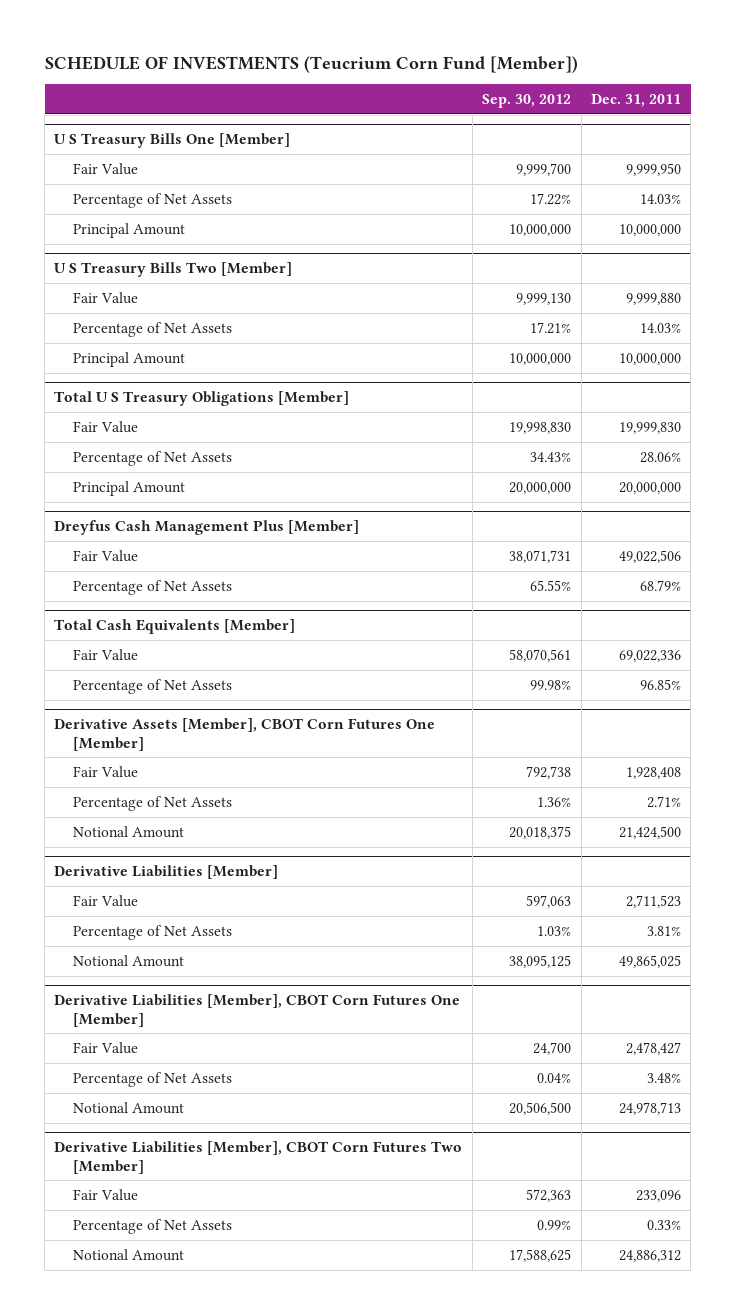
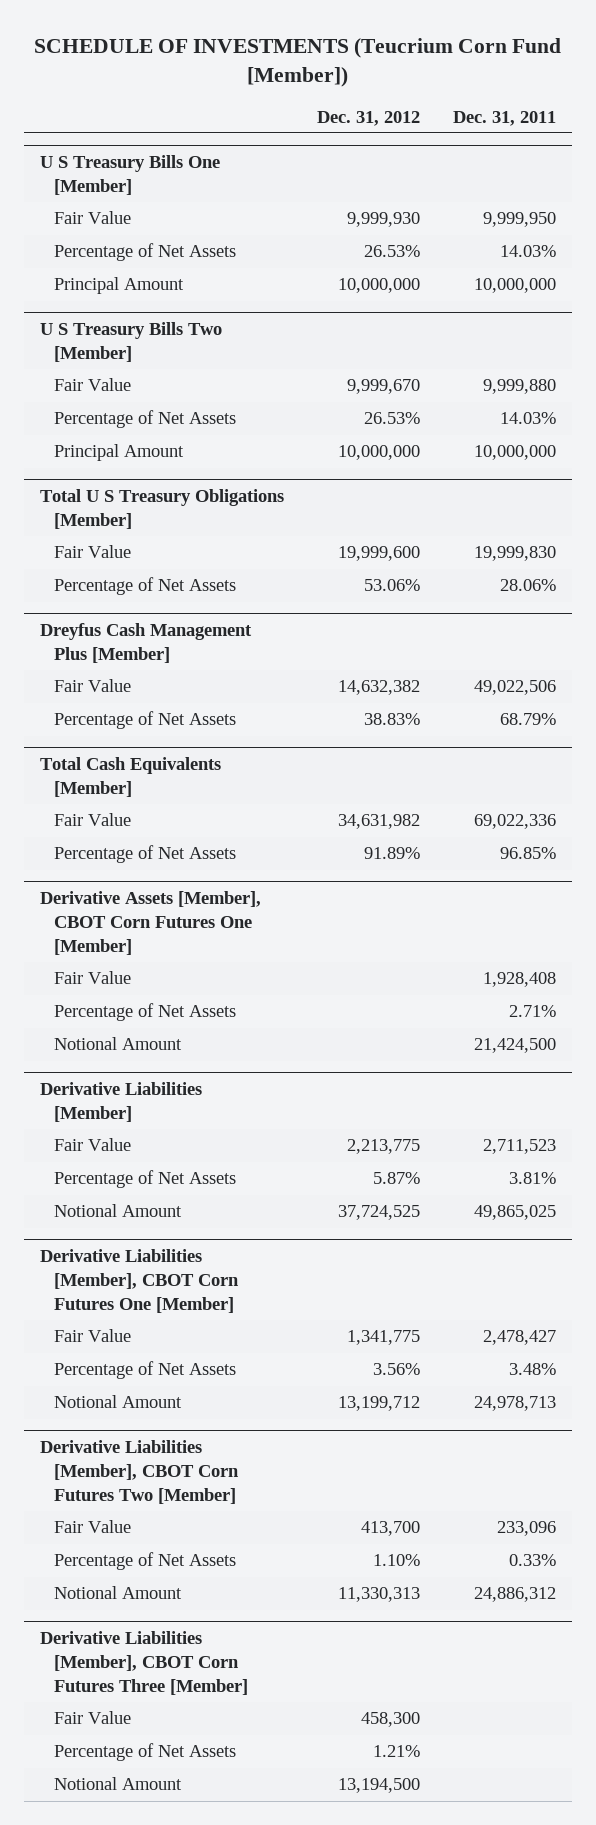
- | Sep. 30, 2012 | Dec. 31, 2011
+ | Dec. 31, 2012 | Dec. 31, 2011
@ Total U S Treasury Obligations [Member]
- Principal Amount | 20,000,000 | 20,000,000
+ Derivative Liabilities [Member], CBOT Corn Futures Three [Member]
+ Fair Value | 458,300 |
+ Percentage of Net Assets | 1.21% |
+ Notional Amount | 13,194,500 |

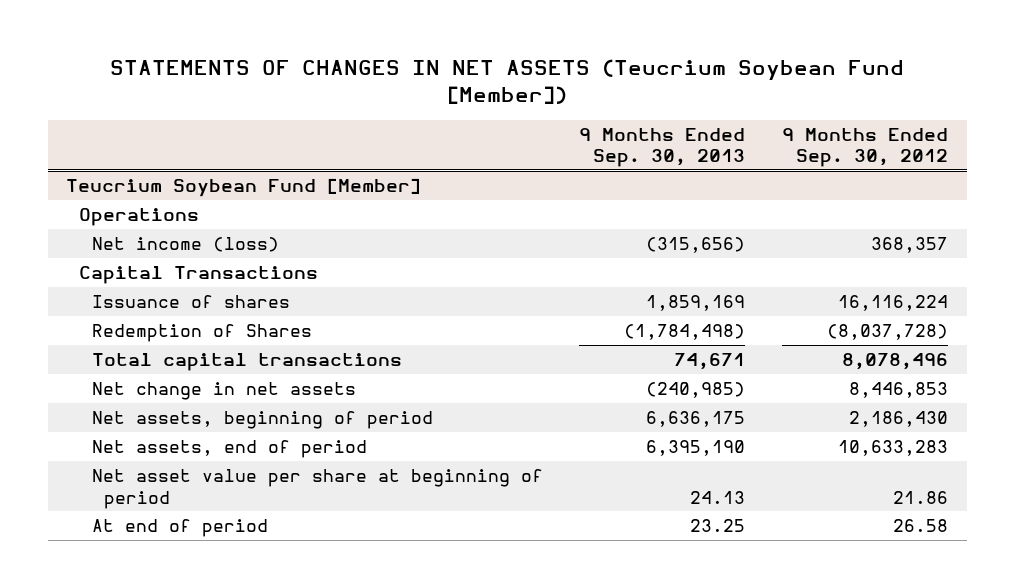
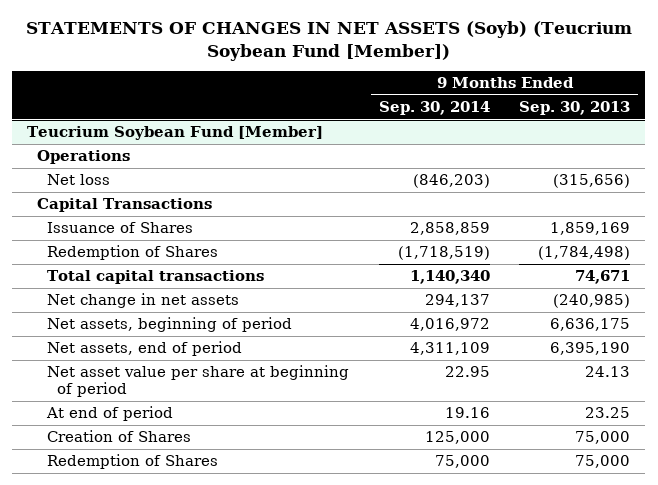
- STATEMENTS OF CHANGES IN NET ASSETS (Teucrium Soybean Fund [Member])
+ STATEMENTS OF CHANGES IN NET ASSETS (Soyb) (Teucrium Soybean Fund [Member])
- | 9 Months Ended Sep. 30, 2013 | 9 Months Ended Sep. 30, 2012
+ | 9 Months Ended Sep. 30, 2014 | 9 Months Ended Sep. 30, 2013
@ Teucrium Soybean Fund [Member]
- Net income (loss) | (315,656) | 368,357
+ Net loss | (846,203) | (315,656)
- Issuance of shares | 1,859,169 | 16,116,224
+ Issuance of Shares | 2,858,859 | 1,859,169
+ Creation of Shares | 125,000 | 75,000
+ Redemption of Shares | 75,000 | 75,000

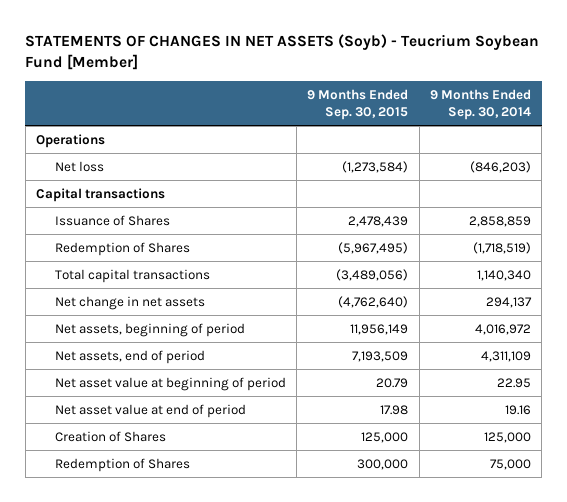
- STATEMENTS OF CHANGES IN NET ASSETS (Soyb) (Teucrium Soybean Fund [Member])
+ STATEMENTS OF CHANGES IN NET ASSETS (Soyb) - Teucrium Soybean Fund [Member]
- | 9 Months Ended Sep. 30, 2014 | 9 Months Ended Sep. 30, 2013
+ | 9 Months Ended Sep. 30, 2015 | 9 Months Ended Sep. 30, 2014
- Teucrium Soybean Fund [Member]
- Capital Transactions
+ Capital transactions
- Net asset value per share at beginning of period | 22.95 | 24.13
- At end of period | 19.16 | 23.25
+ Net asset value at beginning of period | 20.79 | 22.95
+ Net asset value at end of period | 17.98 | 19.16

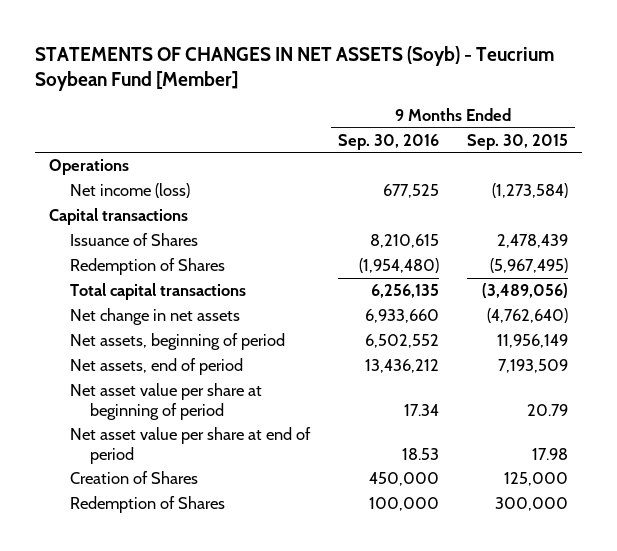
- | 9 Months Ended Sep. 30, 2015 | 9 Months Ended Sep. 30, 2014
+ | 9 Months Ended Sep. 30, 2016 | 9 Months Ended Sep. 30, 2015
- Net loss | (1,273,584) | (846,203)
+ Net income (loss) | 677,525 | (1,273,584)
- Net asset value at beginning of period | 20.79 | 22.95
- Net asset value at end of period | 17.98 | 19.16
+ Net asset value per share at beginning of period | 17.34 | 20.79
+ Net asset value per share at end of period | 18.53 | 17.98

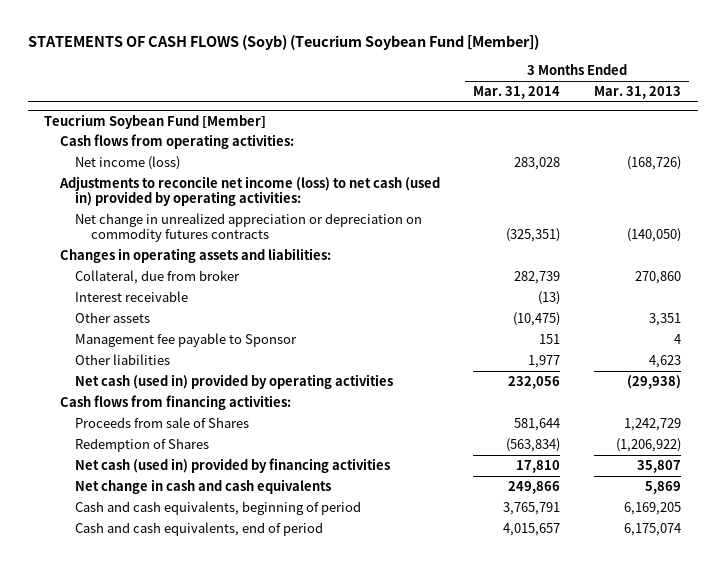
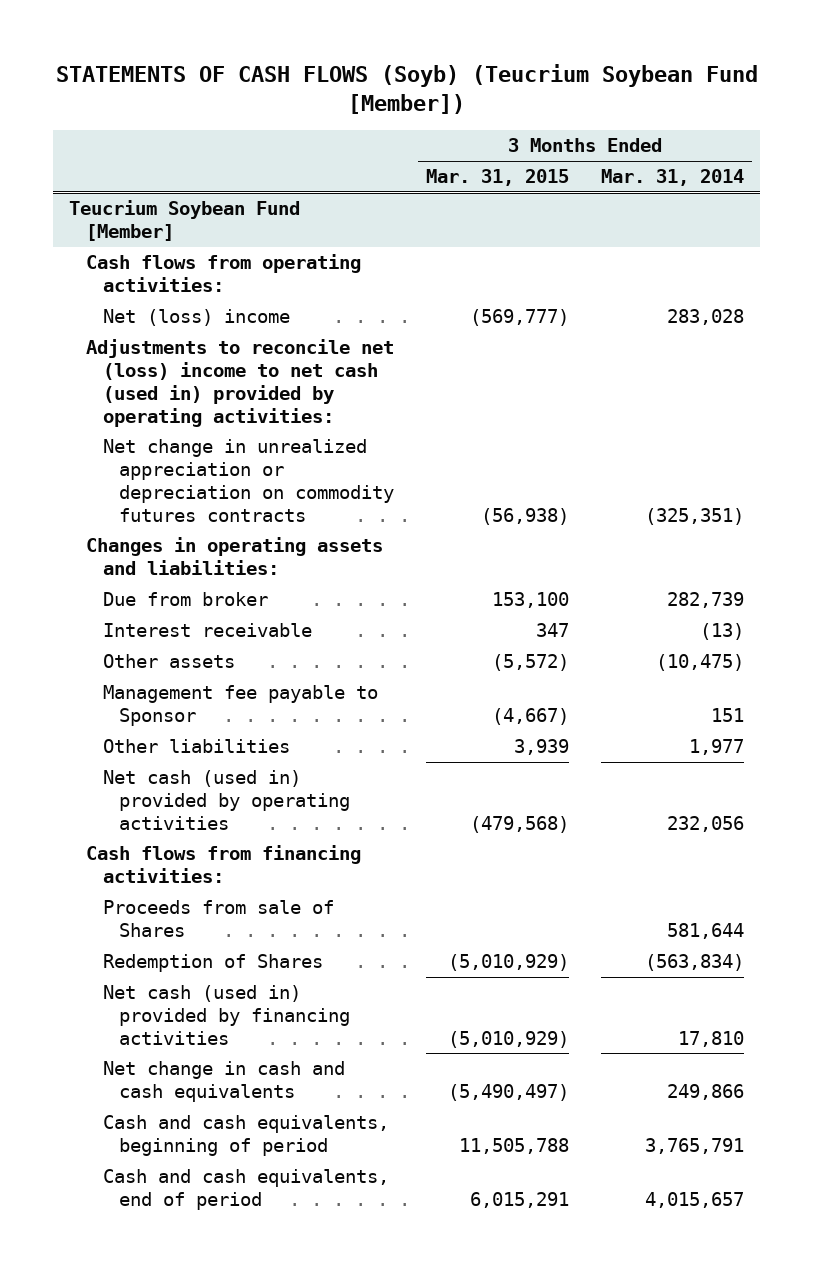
- | 3 Months Ended Mar. 31, 2014 | 3 Months Ended Mar. 31, 2013
+ | 3 Months Ended Mar. 31, 2015 | 3 Months Ended Mar. 31, 2014
@ Teucrium Soybean Fund [Member]
- Net income (loss) | 283,028 | (168,726)
- Adjustments to reconcile net income (loss) to net cash (used in) provided by operating activities:
+ Net (loss) income | (569,777) | 283,028
+ Adjustments to reconcile net (loss) income to net cash (used in) provided by operating activities:
- Collateral, due from broker | 282,739 | 270,860
+ Due from broker | 153,100 | 282,739

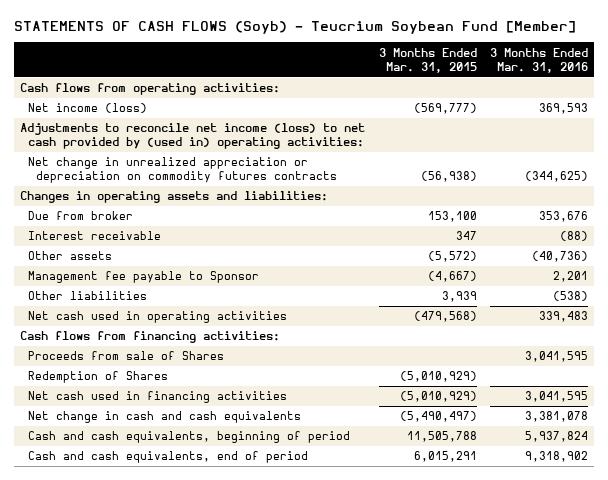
- STATEMENTS OF CASH FLOWS (Soyb) (Teucrium Soybean Fund [Member])
+ STATEMENTS OF CASH FLOWS (Soyb) - Teucrium Soybean Fund [Member]
- | 3 Months Ended Mar. 31, 2015 | 3 Months Ended Mar. 31, 2014
+ | 3 Months Ended Mar. 31, 2015 | 3 Months Ended Mar. 31, 2016
- Teucrium Soybean Fund [Member]
- Net (loss) income | (569,777) | 283,028
- Adjustments to reconcile net (loss) income to net cash (used in) provided by operating activities:
+ Net income (loss) | (569,777) | 369,593
+ Adjustments to reconcile net income (loss) to net cash provided by (used in) operating activities:
- Net cash (used in) provided by operating activities | (479,568) | 232,056
+ Net cash used in operating activities | (479,568) | 339,483
- Net cash (used in) provided by financing activities | (5,010,929) | 17,810
+ Net cash used in financing activities | (5,010,929) | 3,041,595

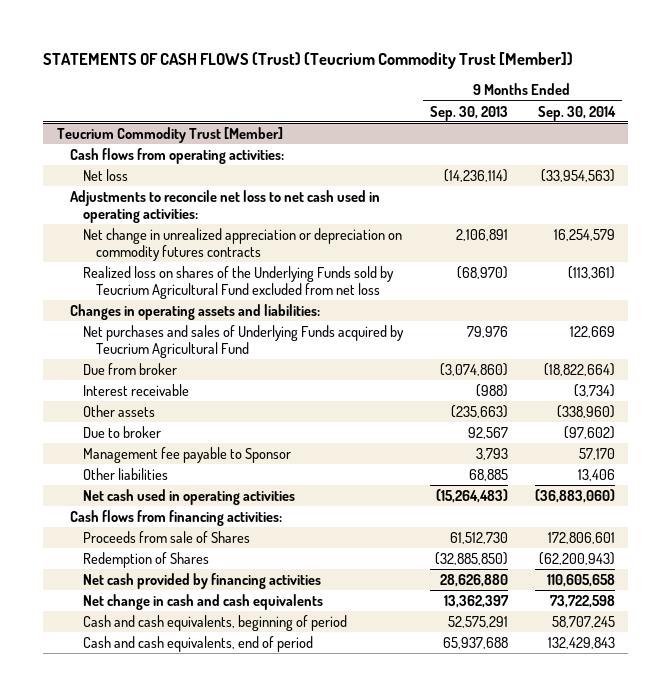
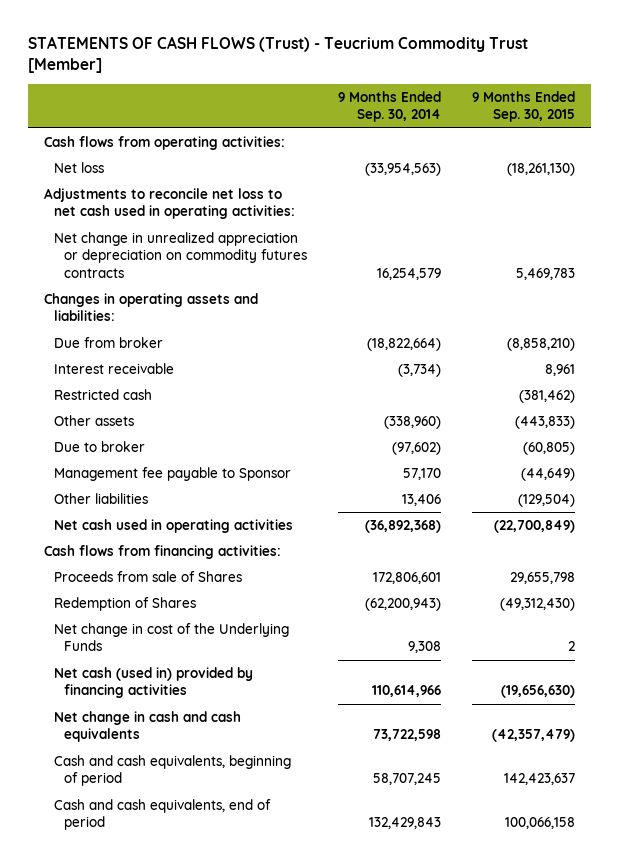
- STATEMENTS OF CASH FLOWS (Trust) (Teucrium Commodity Trust [Member])
+ STATEMENTS OF CASH FLOWS (Trust) - Teucrium Commodity Trust [Member]
- | 9 Months Ended Sep. 30, 2013 | 9 Months Ended Sep. 30, 2014
+ | 9 Months Ended Sep. 30, 2014 | 9 Months Ended Sep. 30, 2015
- Teucrium Commodity Trust [Member]
- Realized loss on shares of the Underlying Funds sold by Teucrium Agricultural Fund excluded from net loss | (68,970) | (113,361)
- Net purchases and sales of Underlying Funds acquired by Teucrium Agricultural Fund | 79,976 | 122,669
+ Restricted cash | | (381,462)
- Net cash used in operating activities | (15,264,483) | (36,883,060)
+ Net cash used in operating activities | (36,892,368) | (22,700,849)
- Net cash provided by financing activities | 28,626,880 | 110,605,658
+ Net change in cost of the Underlying Funds | 9,308 | 2
+ Net cash (used in) provided by financing activities | 110,614,966 | (19,656,630)

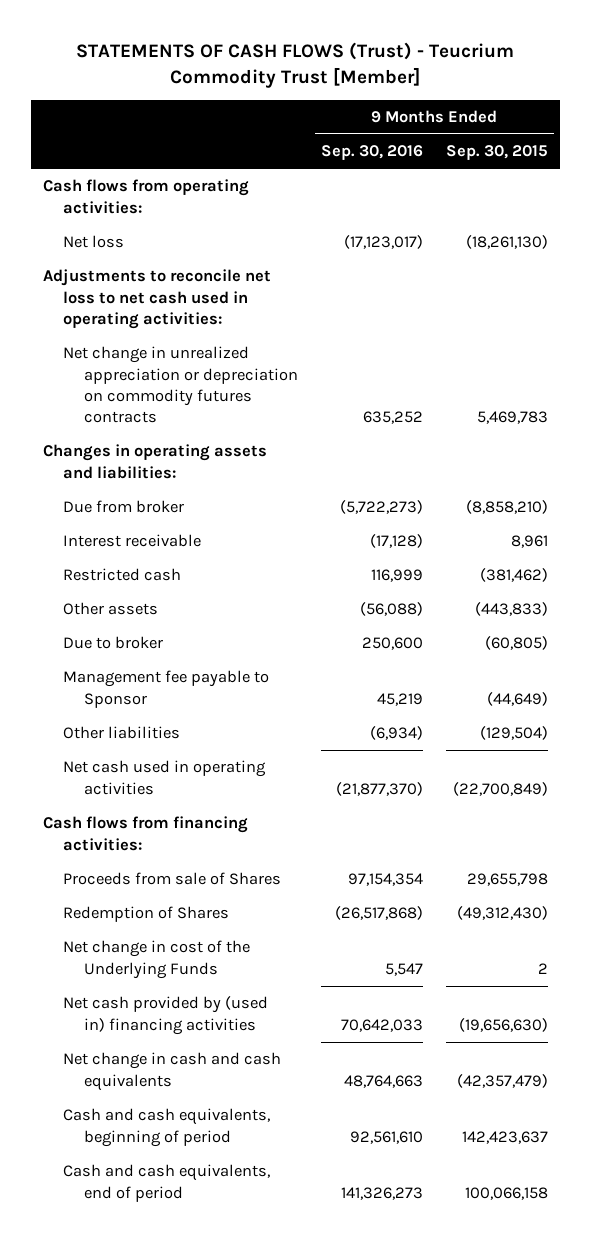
- | 9 Months Ended Sep. 30, 2014 | 9 Months Ended Sep. 30, 2015
+ | 9 Months Ended Sep. 30, 2016 | 9 Months Ended Sep. 30, 2015
- Net cash (used in) provided by financing activities | 110,614,966 | (19,656,630)
+ Net cash provided by (used in) financing activities | 70,642,033 | (19,656,630)

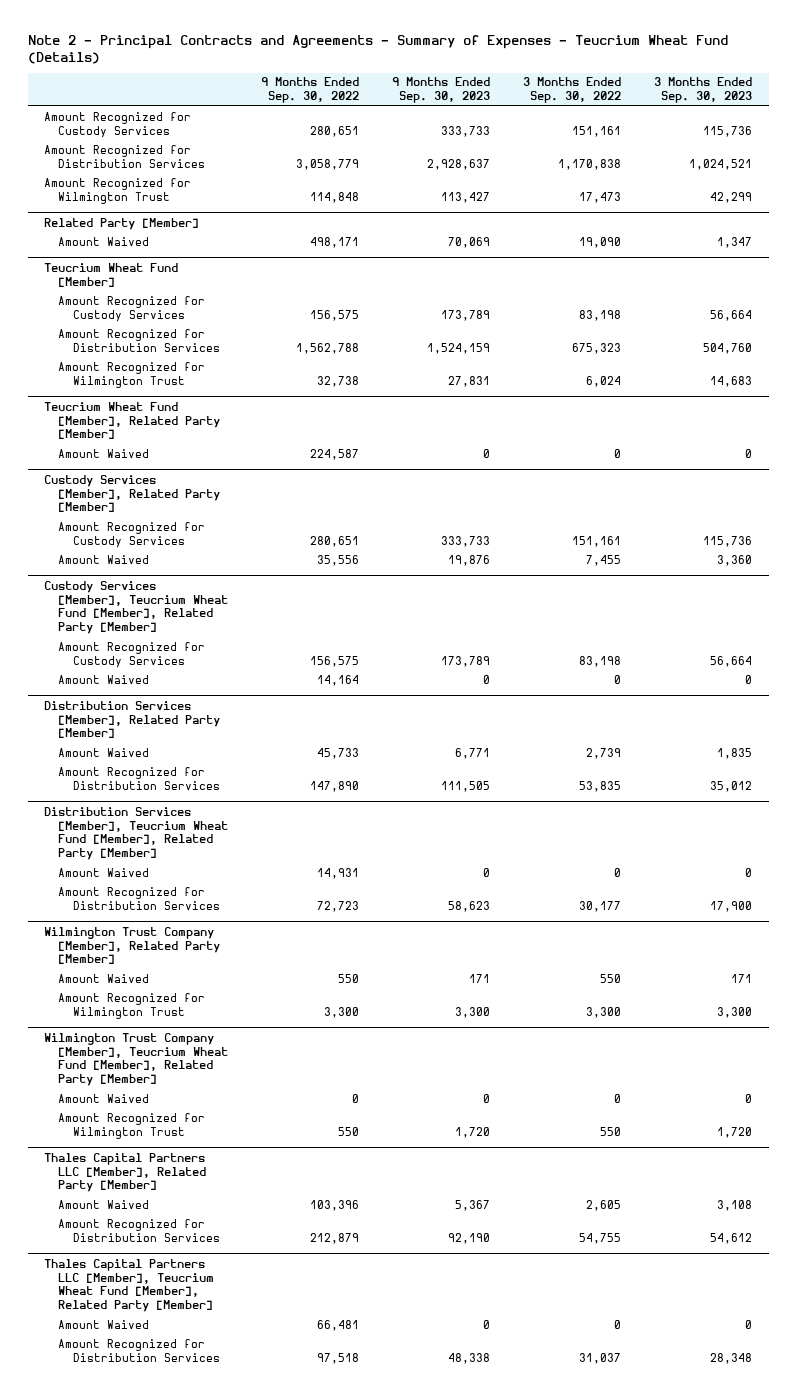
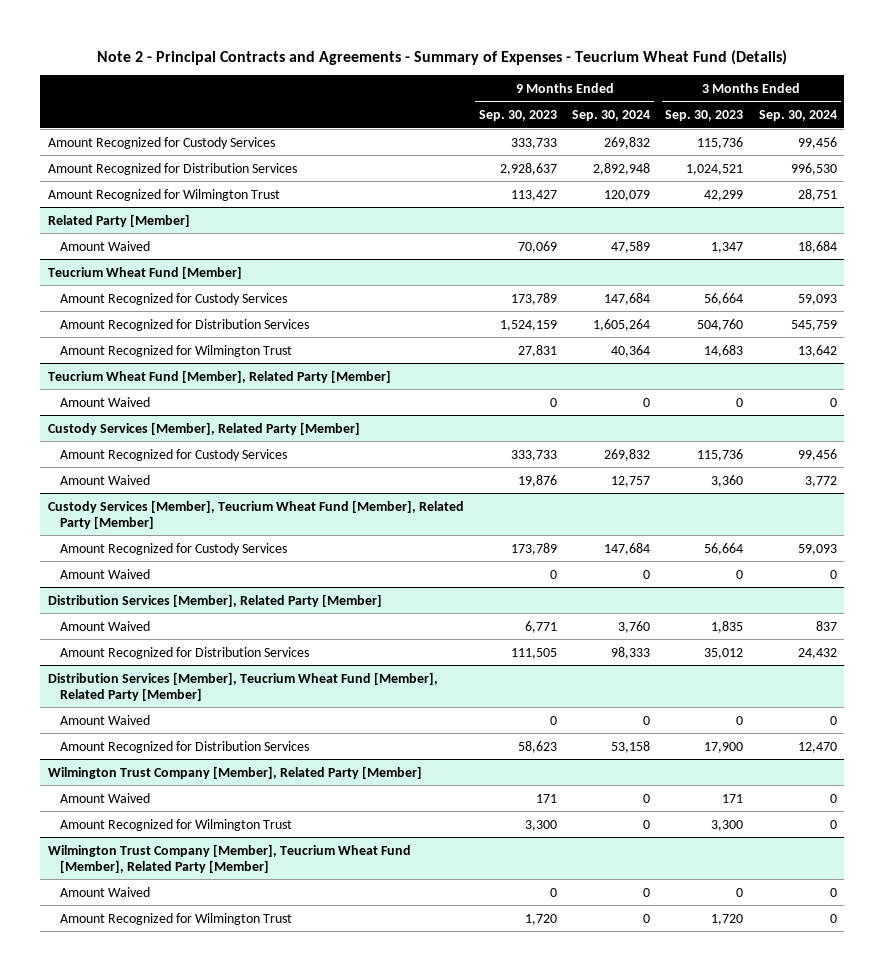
- | 9 Months Ended Sep. 30, 2022 | 9 Months Ended Sep. 30, 2023 | 3 Months Ended Sep. 30, 2022 | 3 Months Ended Sep. 30, 2023
+ | 9 Months Ended Sep. 30, 2023 | 9 Months Ended Sep. 30, 2024 | 3 Months Ended Sep. 30, 2023 | 3 Months Ended Sep. 30, 2024
- Thales Capital Partners LLC [Member], Related Party [Member]
- Amount Waived | 103,396 | 5,367 | 2,605 | 3,108
- Amount Recognized for Distribution Services | 212,879 | 92,190 | 54,755 | 54,612
- Thales Capital Partners LLC [Member], Teucrium Wheat Fund [Member], Related Party [Member]
- Amount Waived | 66,481 | 0 | 0 | 0
- Amount Recognized for Distribution Services | 97,518 | 48,338 | 31,037 | 28,348

